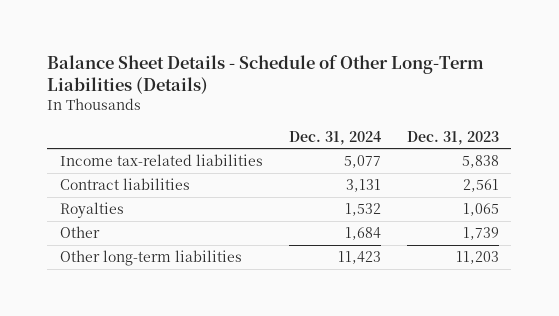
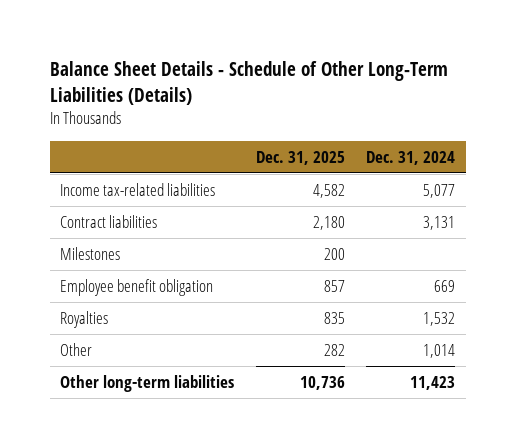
- | Dec. 31, 2024 | Dec. 31, 2023
+ | Dec. 31, 2025 | Dec. 31, 2024
+ Milestones | 200 |
+ Employee benefit obligation | 857 | 669
- Other | 1,684 | 1,739
+ Other | 282 | 1,014

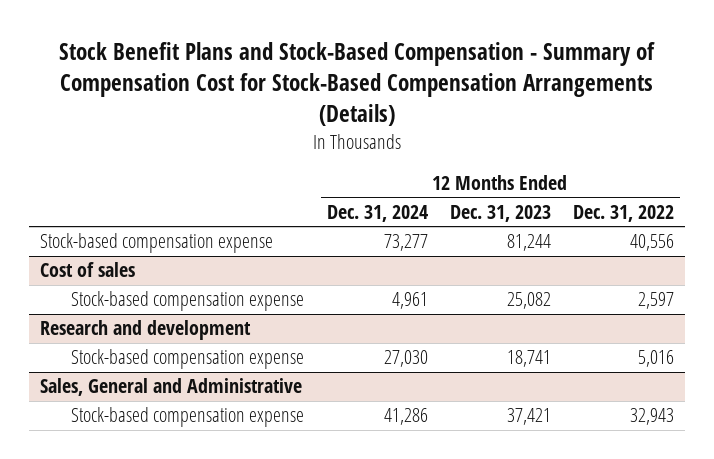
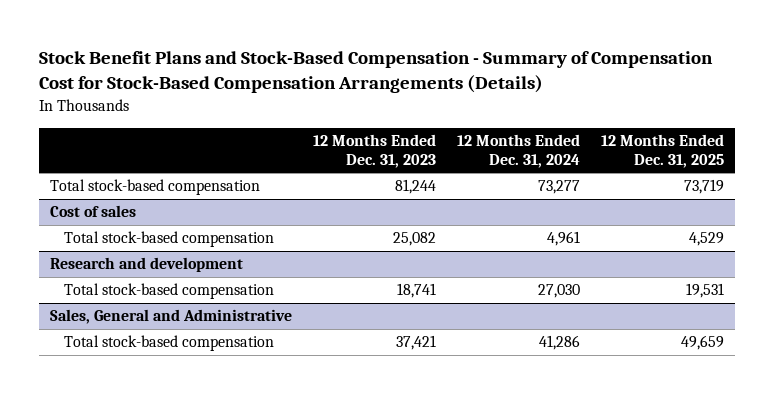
- | 12 Months Ended Dec. 31, 2024 | 12 Months Ended Dec. 31, 2023 | 12 Months Ended Dec. 31, 2022
+ | 12 Months Ended Dec. 31, 2023 | 12 Months Ended Dec. 31, 2024 | 12 Months Ended Dec. 31, 2025
- Stock-based compensation expense | 73,277 | 81,244 | 40,556
+ Total stock-based compensation | 81,244 | 73,277 | 73,719
@ Cost of sales
- Stock-based compensation expense | 4,961 | 25,082 | 2,597
+ Total stock-based compensation | 25,082 | 4,961 | 4,529
@ Research and development
- Stock-based compensation expense | 27,030 | 18,741 | 5,016
+ Total stock-based compensation | 18,741 | 27,030 | 19,531
@ Sales, General and Administrative
- Stock-based compensation expense | 41,286 | 37,421 | 32,943
+ Total stock-based compensation | 37,421 | 41,286 | 49,659

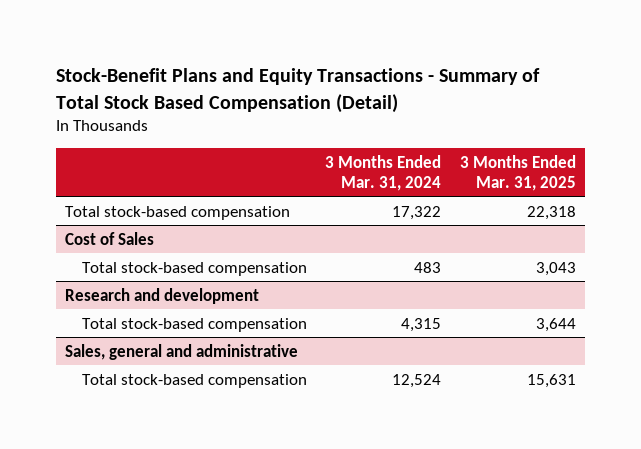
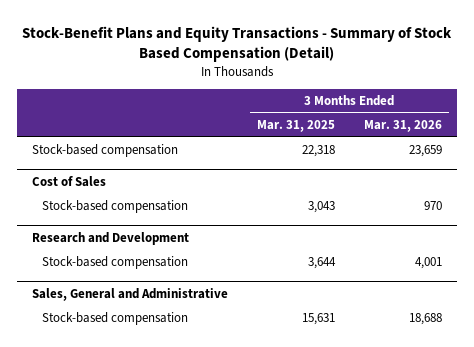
- Stock-Benefit Plans and Equity Transactions - Summary of Total Stock Based Compensation (Detail)
+ Stock-Benefit Plans and Equity Transactions - Summary of Stock Based Compensation (Detail)
- | 3 Months Ended Mar. 31, 2024 | 3 Months Ended Mar. 31, 2025
+ | 3 Months Ended Mar. 31, 2025 | 3 Months Ended Mar. 31, 2026
- Total stock-based compensation | 17,322 | 22,318
+ Stock-based compensation | 22,318 | 23,659
@ Cost of Sales
- Total stock-based compensation | 483 | 3,043
- Research and development
- Total stock-based compensation | 4,315 | 3,644
- Sales, general and administrative
- Total stock-based compensation | 12,524 | 15,631
@ Cost of Sales
+ Stock-based compensation | 3,043 | 970
+ Research and Development
+ Stock-based compensation | 3,644 | 4,001
+ Sales, General and Administrative
+ Stock-based compensation | 15,631 | 18,688

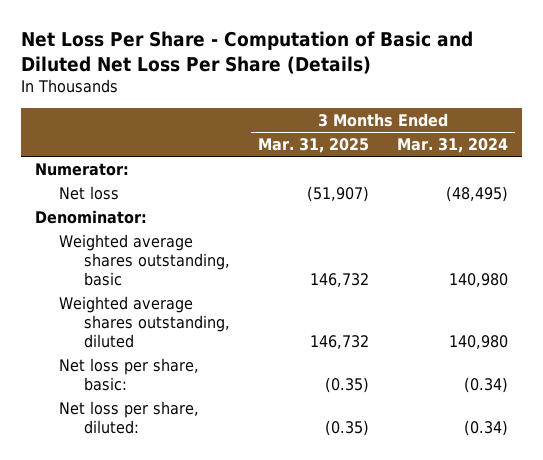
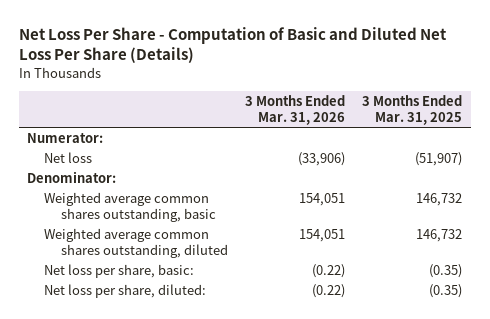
- | 3 Months Ended Mar. 31, 2025 | 3 Months Ended Mar. 31, 2024
+ | 3 Months Ended Mar. 31, 2026 | 3 Months Ended Mar. 31, 2025
- Weighted average shares outstanding, basic | 146,732 | 140,980
- Weighted average shares outstanding, diluted | 146,732 | 140,980
+ Weighted average common shares outstanding, basic | 154,051 | 146,732
+ Weighted average common shares outstanding, diluted | 154,051 | 146,732

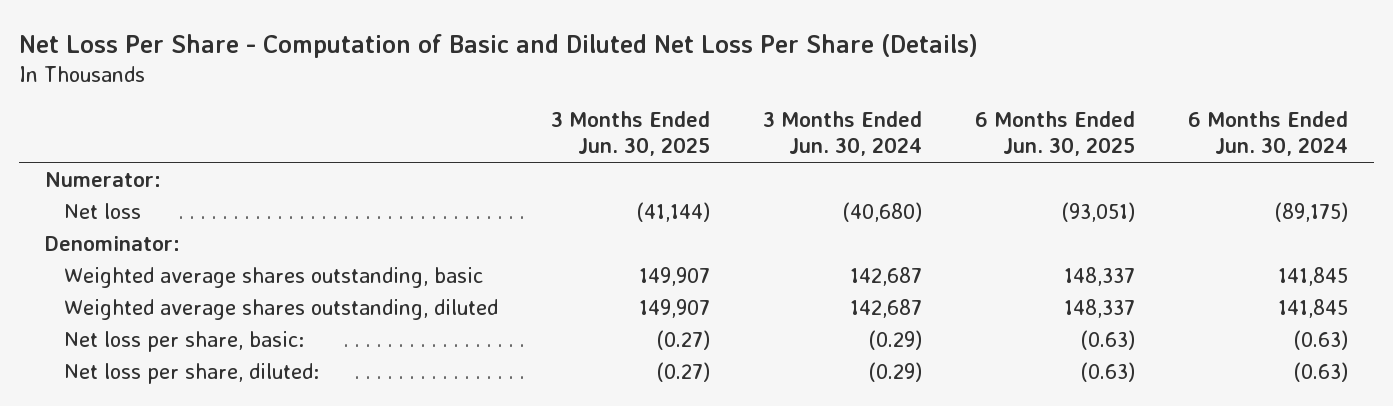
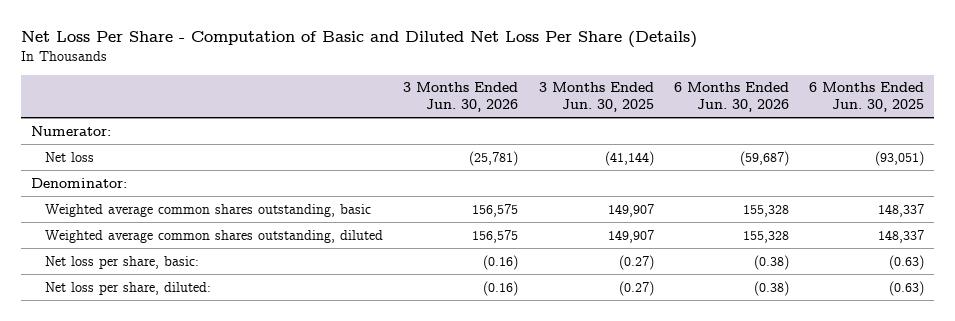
- | 3 Months Ended Jun. 30, 2025 | 3 Months Ended Jun. 30, 2024 | 6 Months Ended Jun. 30, 2025 | 6 Months Ended Jun. 30, 2024
+ | 3 Months Ended Jun. 30, 2026 | 3 Months Ended Jun. 30, 2025 | 6 Months Ended Jun. 30, 2026 | 6 Months Ended Jun. 30, 2025
- Weighted average shares outstanding, basic | 149,907 | 142,687 | 148,337 | 141,845
- Weighted average shares outstanding, diluted | 149,907 | 142,687 | 148,337 | 141,845
+ Weighted average common shares outstanding, basic | 156,575 | 149,907 | 155,328 | 148,337
+ Weighted average common shares outstanding, diluted | 156,575 | 149,907 | 155,328 | 148,337

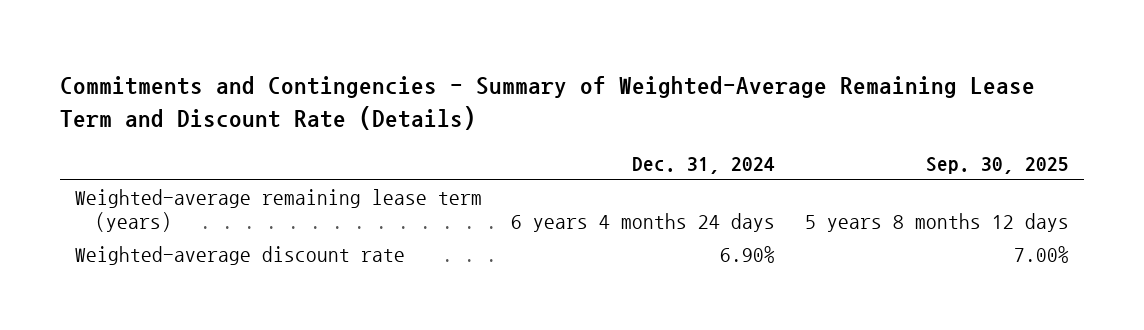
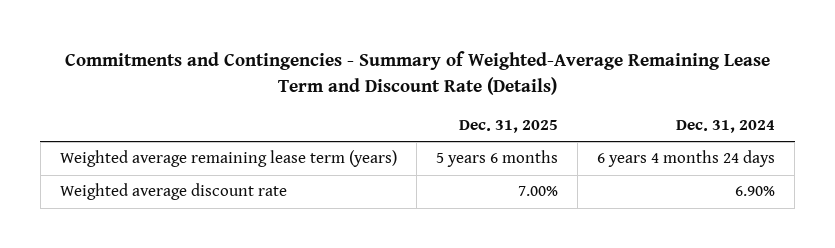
- | Dec. 31, 2024 | Sep. 30, 2025
+ | Dec. 31, 2025 | Dec. 31, 2024
- Weighted-average remaining lease term (years) | 6 years 4 months 24 days | 5 years 8 months 12 days
- Weighted-average discount rate | 6.90% | 7.00%
+ Weighted average remaining lease term (years) | 5 years 6 months | 6 years 4 months 24 days
+ Weighted average discount rate | 7.00% | 6.90%

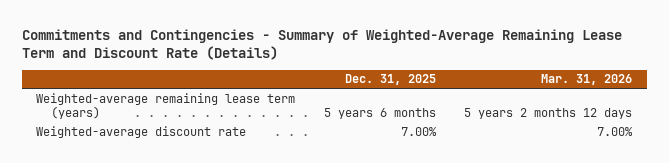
- | Dec. 31, 2025 | Dec. 31, 2024
+ | Dec. 31, 2025 | Mar. 31, 2026
- Weighted average remaining lease term (years) | 5 years 6 months | 6 years 4 months 24 days
- Weighted average discount rate | 7.00% | 6.90%
+ Weighted-average remaining lease term (years) | 5 years 6 months | 5 years 2 months 12 days
+ Weighted-average discount rate | 7.00% | 7.00%

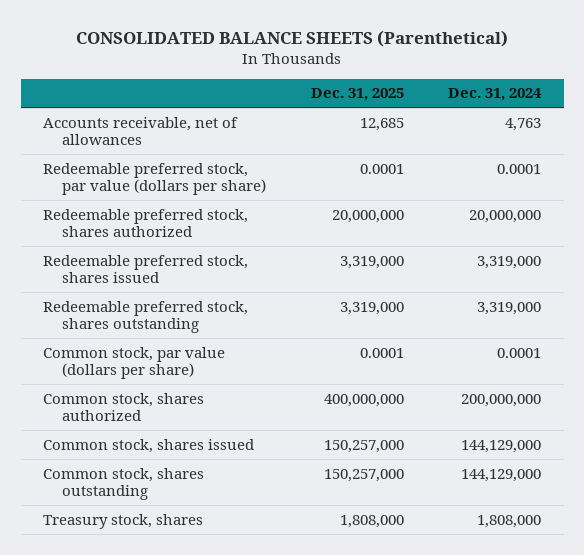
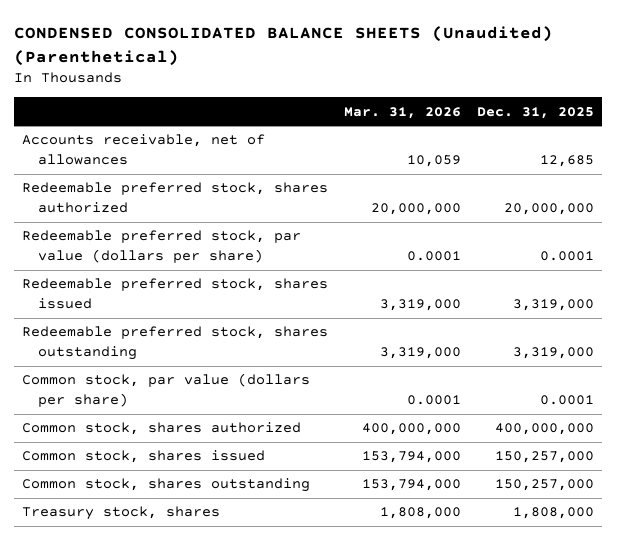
- CONSOLIDATED BALANCE SHEETS (Parenthetical)
+ CONDENSED CONSOLIDATED BALANCE SHEETS (Unaudited) (Parenthetical)
- | Dec. 31, 2025 | Dec. 31, 2024
+ | Mar. 31, 2026 | Dec. 31, 2025
moved down: Redeemable preferred stock, par value (dollars per share) | 0.0001 | 0.0001

